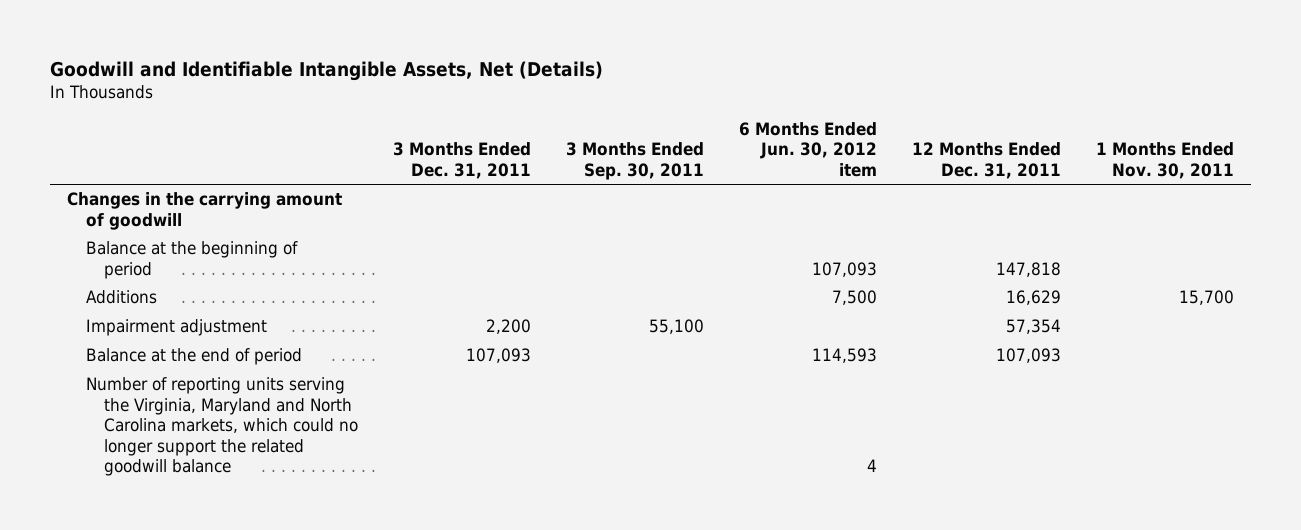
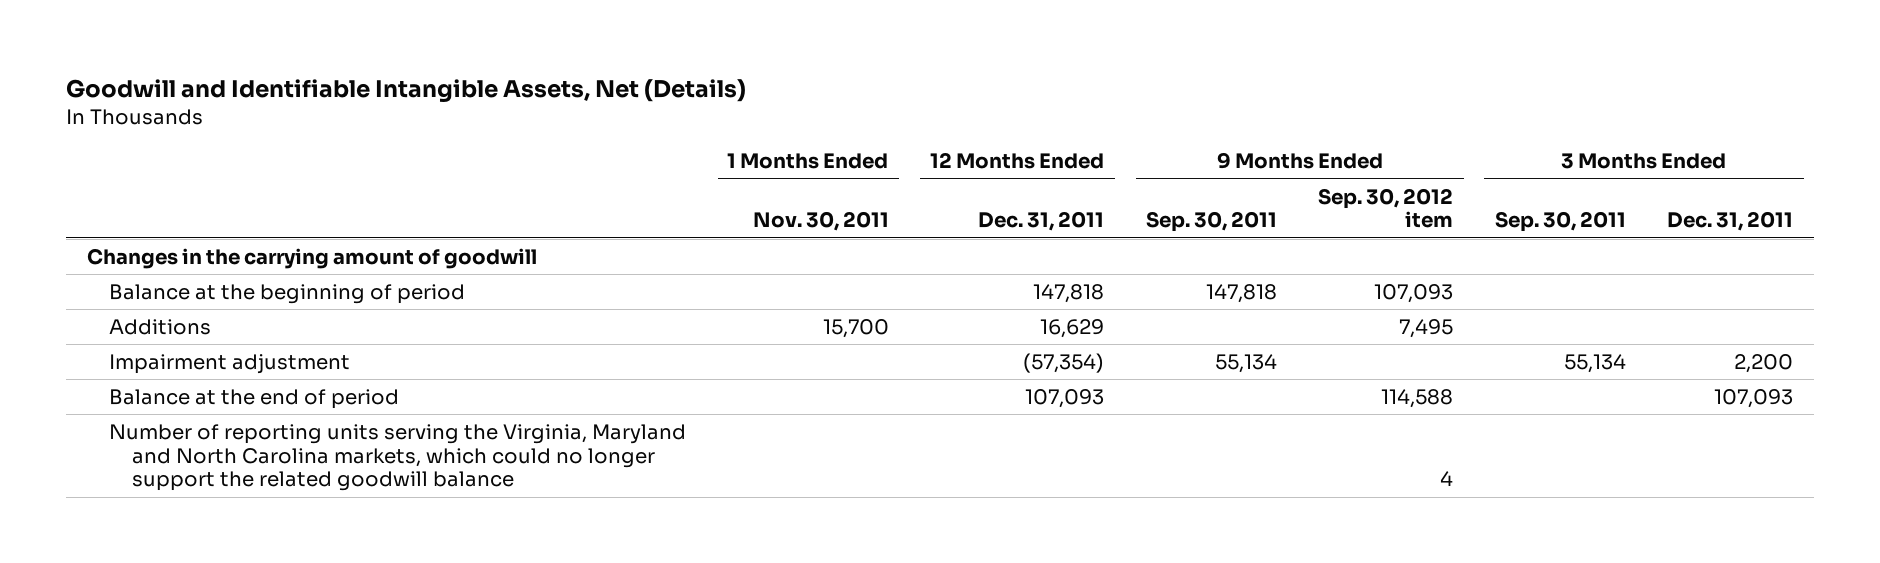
- | 3 Months Ended Dec. 31, 2011 | 3 Months Ended Sep. 30, 2011 | 6 Months Ended Jun. 30, 2012 item | 12 Months Ended Dec. 31, 2011 | 1 Months Ended Nov. 30, 2011
+ | 1 Months Ended Nov. 30, 2011 | 12 Months Ended Dec. 31, 2011 | 9 Months Ended Sep. 30, 2011 | 9 Months Ended Sep. 30, 2012 item | 3 Months Ended Sep. 30, 2011 | 3 Months Ended Dec. 31, 2011
- Impairment adjustment | 2,200 | 55,100 | | 57,354 |
+ Impairment adjustment | | (57,354) | 55,134 | | 55,134 | 2,200

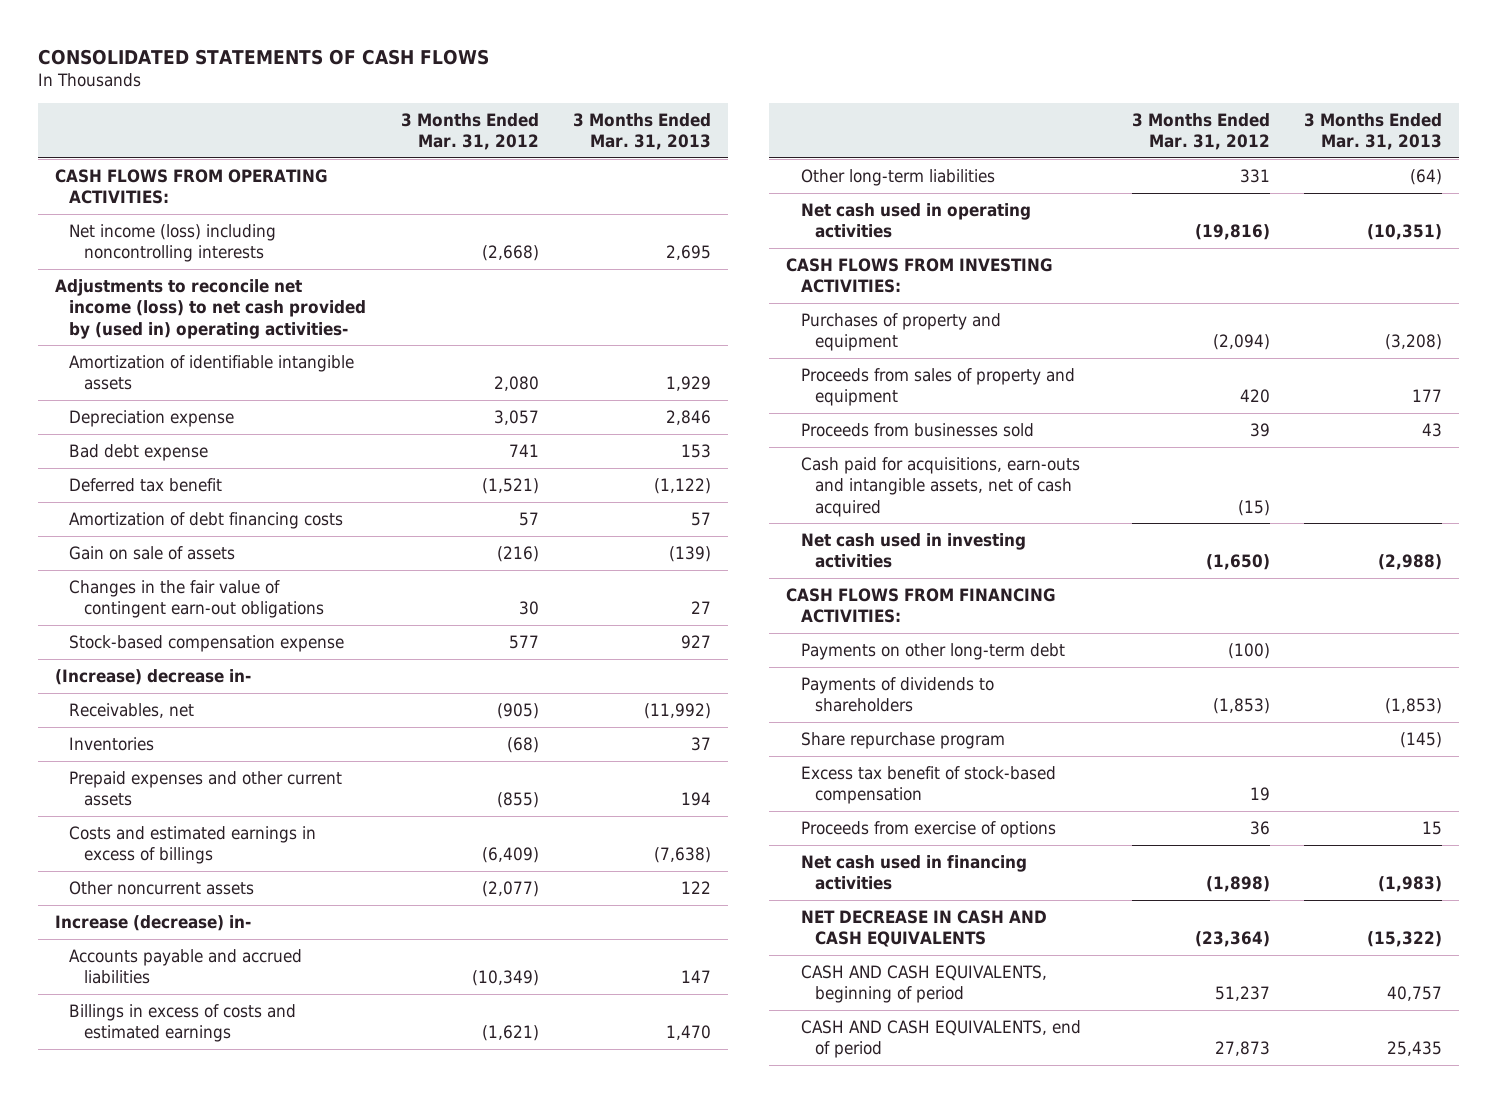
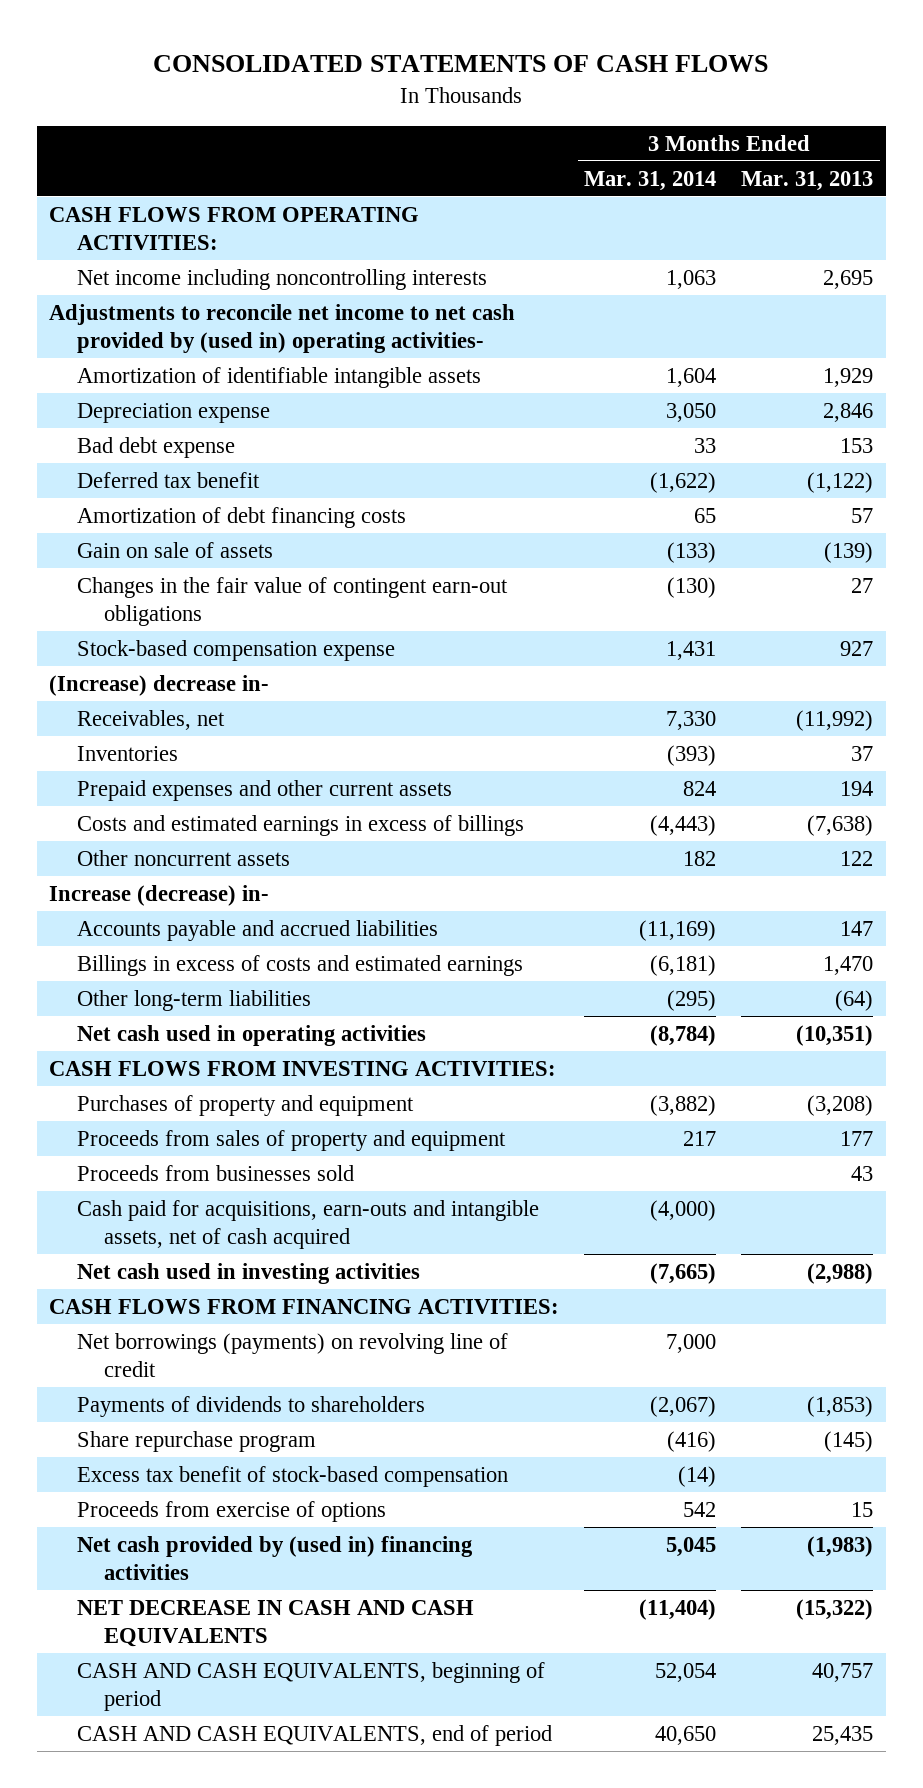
- | 3 Months Ended Mar. 31, 2012 | 3 Months Ended Mar. 31, 2013
+ | 3 Months Ended Mar. 31, 2014 | 3 Months Ended Mar. 31, 2013
- Net income (loss) including noncontrolling interests | (2,668) | 2,695
- Adjustments to reconcile net income (loss) to net cash provided by (used in) operating activities-
+ Net income including noncontrolling interests | 1,063 | 2,695
+ Adjustments to reconcile net income to net cash provided by (used in) operating activities-
- Payments on other long-term debt | (100) |
+ Net borrowings (payments) on revolving line of credit | 7,000 |
- Net cash used in financing activities | (1,898) | (1,983)
+ Net cash provided by (used in) financing activities | 5,045 | (1,983)

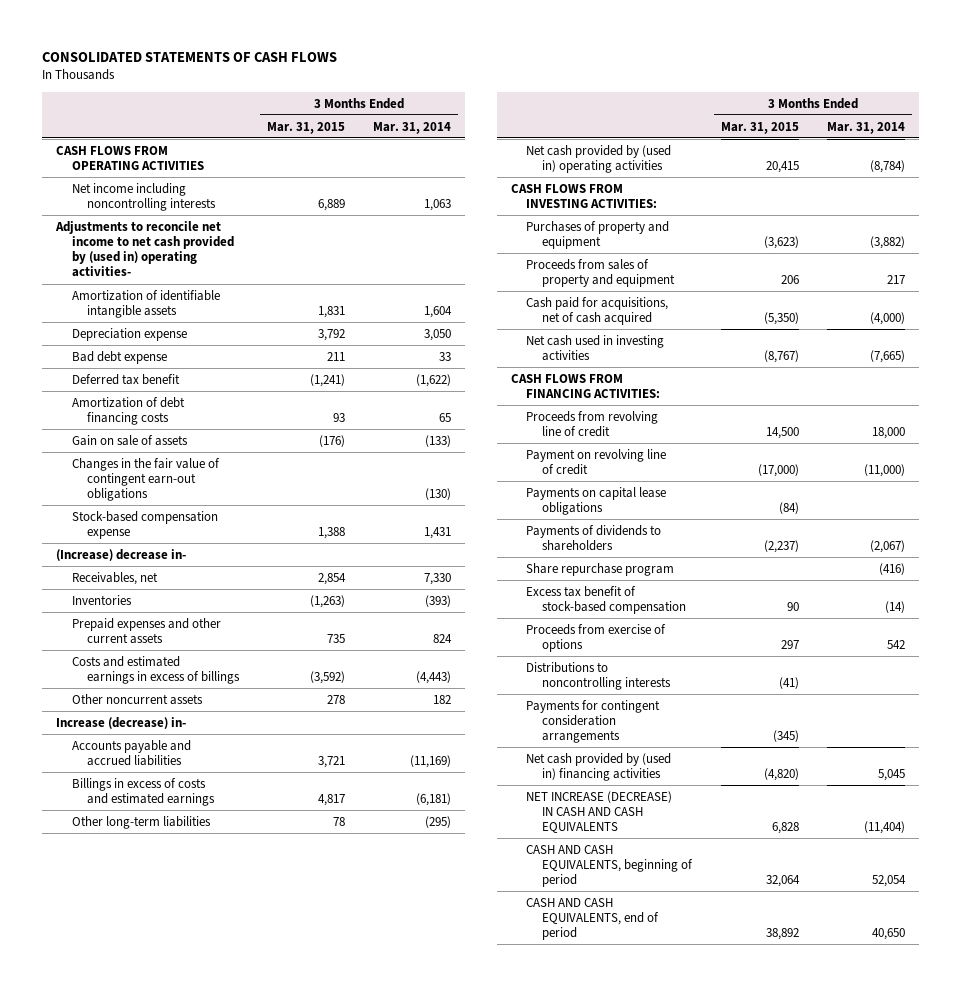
- | 3 Months Ended Mar. 31, 2014 | 3 Months Ended Mar. 31, 2013
+ | 3 Months Ended Mar. 31, 2015 | 3 Months Ended Mar. 31, 2014
- CASH FLOWS FROM OPERATING ACTIVITIES:
+ CASH FLOWS FROM OPERATING ACTIVITIES
- Net cash used in operating activities | (8,784) | (10,351)
+ Net cash provided by (used in) operating activities | 20,415 | (8,784)
- Proceeds from businesses sold | | 43
- Cash paid for acquisitions, earn-outs and intangible assets, net of cash acquired | (4,000) |
+ Cash paid for acquisitions, net of cash acquired | (5,350) | (4,000)
- Net borrowings (payments) on revolving line of credit | 7,000 |
+ Proceeds from revolving line of credit | 14,500 | 18,000
+ Payment on revolving line of credit | (17,000) | (11,000)
+ Payments on capital lease obligations | (84) |
+ Distributions to noncontrolling interests | (41) |
+ Payments for contingent consideration arrangements | (345) |
- NET DECREASE IN CASH AND CASH EQUIVALENTS | (11,404) | (15,322)
+ NET INCREASE (DECREASE) IN CASH AND CASH EQUIVALENTS | 6,828 | (11,404)

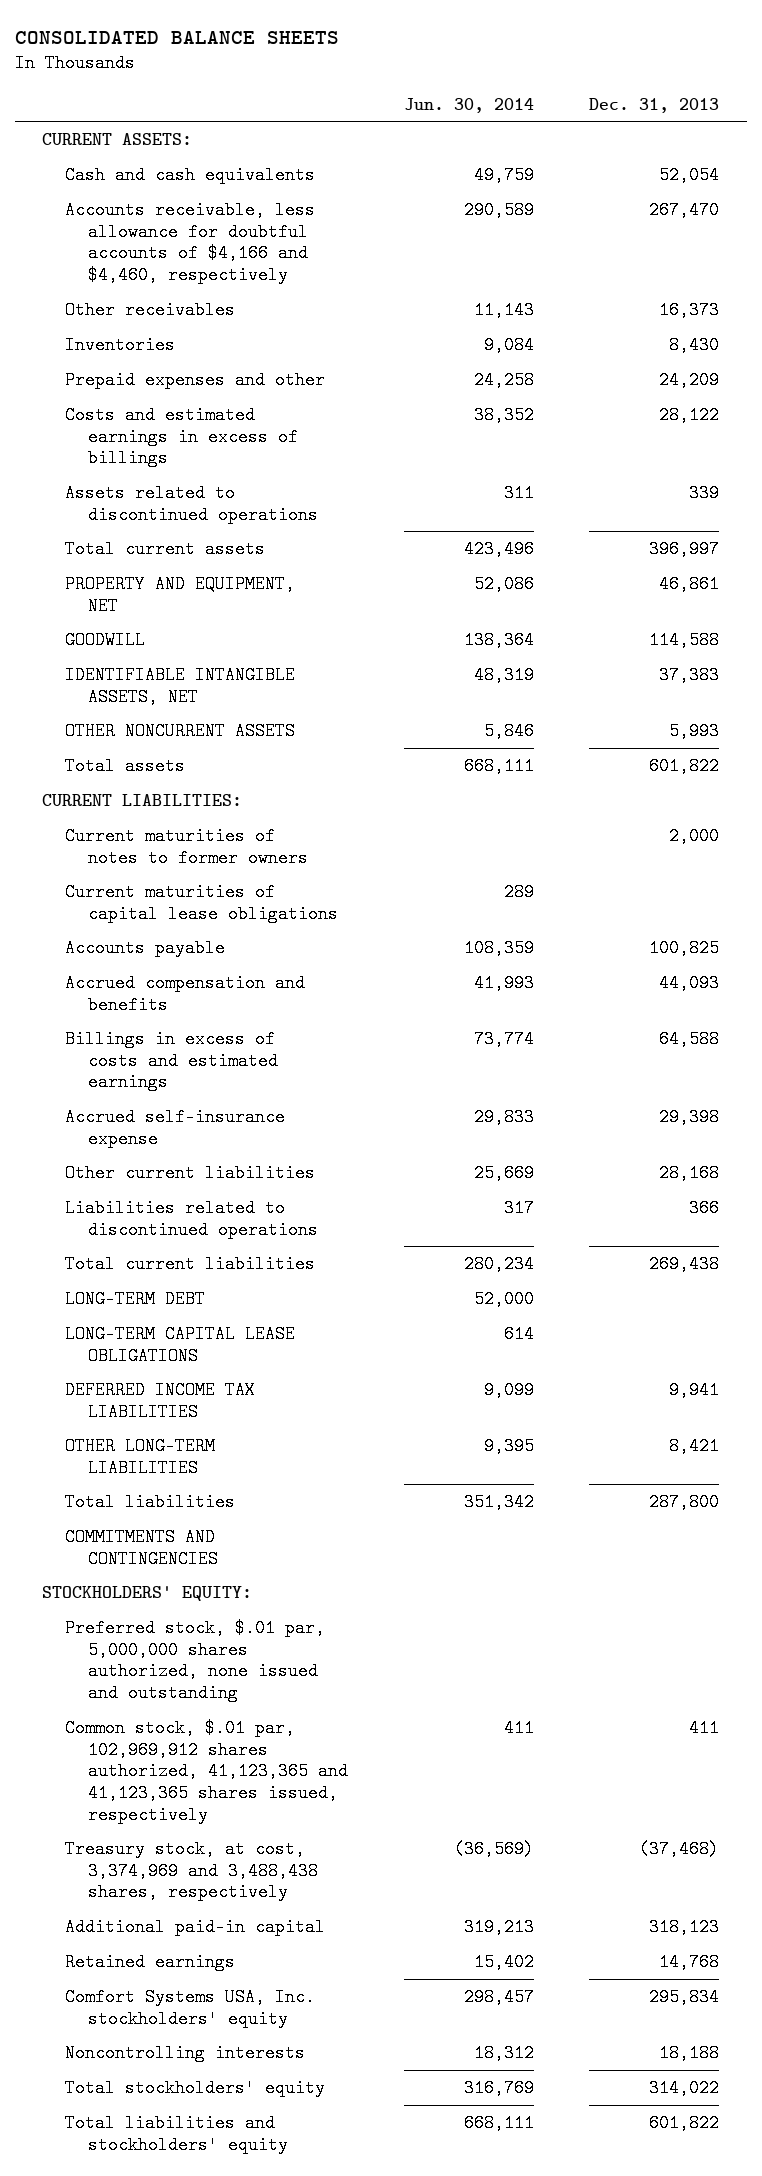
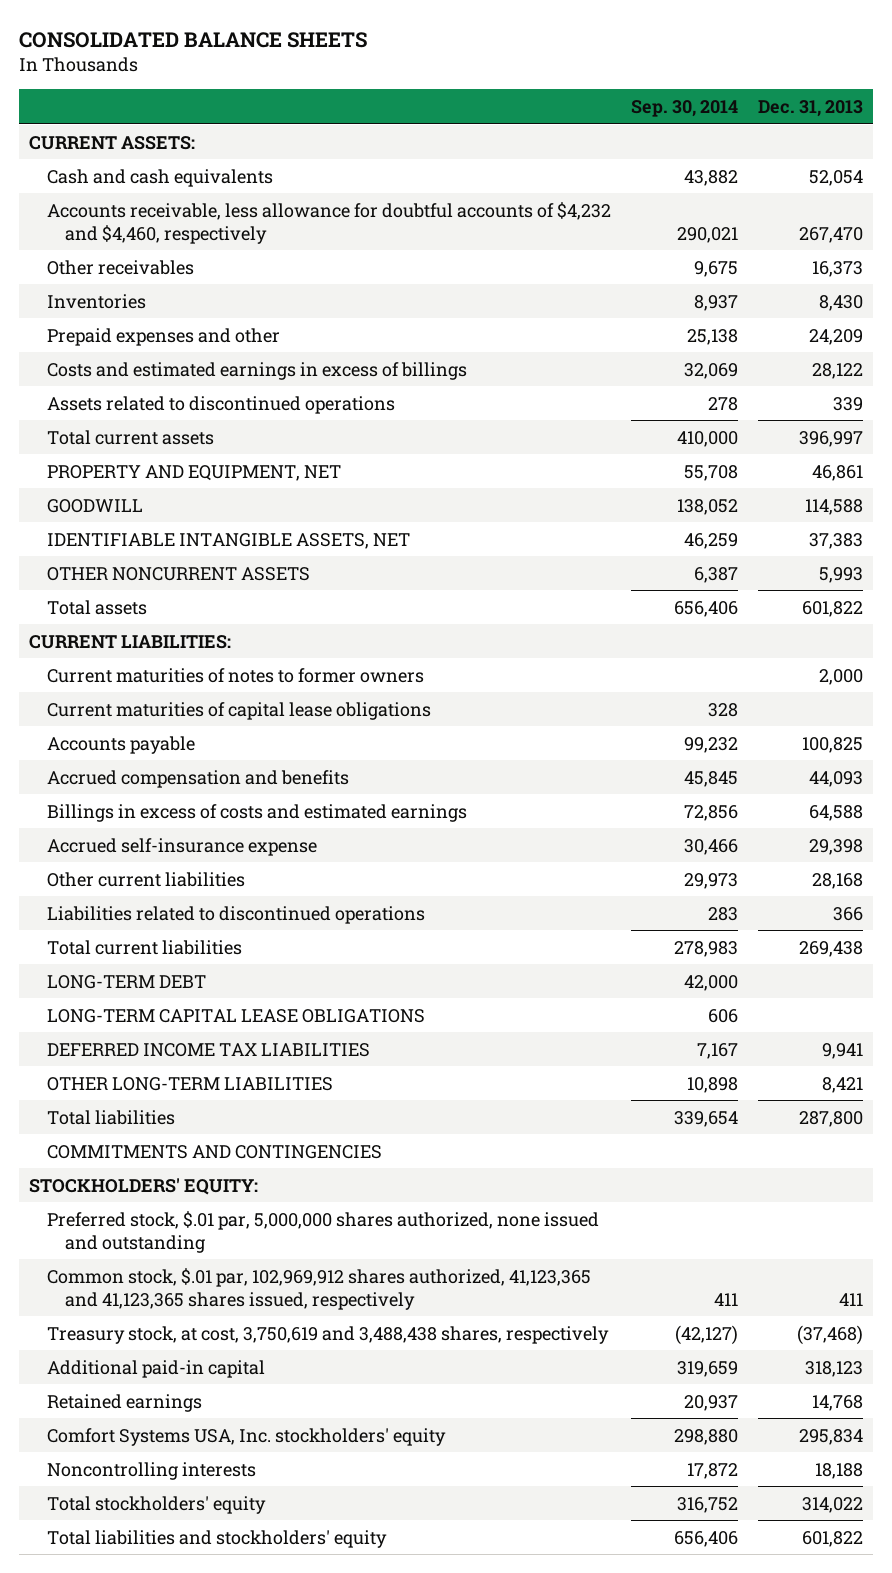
- | Jun. 30, 2014 | Dec. 31, 2013
+ | Sep. 30, 2014 | Dec. 31, 2013
- Accounts receivable, less allowance for doubtful accounts of $4,166 and $4,460, respectively | 290,589 | 267,470
+ Accounts receivable, less allowance for doubtful accounts of $4,232 and $4,460, respectively | 290,021 | 267,470
- Treasury stock, at cost, 3,374,969 and 3,488,438 shares, respectively | (36,569) | (37,468)
+ Treasury stock, at cost, 3,750,619 and 3,488,438 shares, respectively | (42,127) | (37,468)

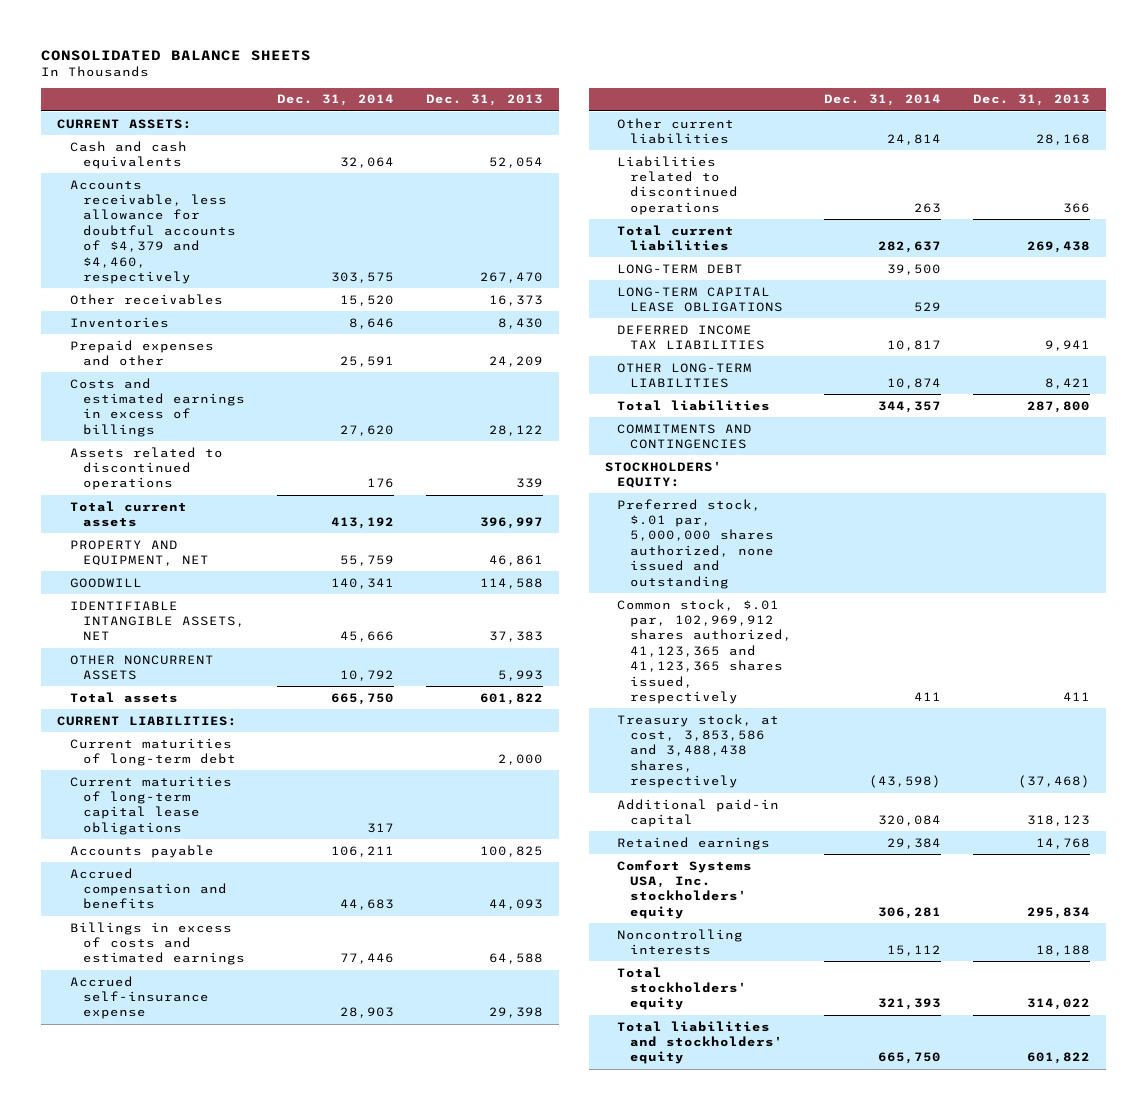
- | Sep. 30, 2014 | Dec. 31, 2013
+ | Dec. 31, 2014 | Dec. 31, 2013
- Accounts receivable, less allowance for doubtful accounts of $4,232 and $4,460, respectively | 290,021 | 267,470
+ Accounts receivable, less allowance for doubtful accounts of $4,379 and $4,460, respectively | 303,575 | 267,470
- Current maturities of notes to former owners | | 2,000
- Current maturities of capital lease obligations | 328 |
+ Current maturities of long-term debt | | 2,000
+ Current maturities of long-term capital lease obligations | 317 |
- Treasury stock, at cost, 3,750,619 and 3,488,438 shares, respectively | (42,127) | (37,468)
+ Treasury stock, at cost, 3,853,586 and 3,488,438 shares, respectively | (43,598) | (37,468)

